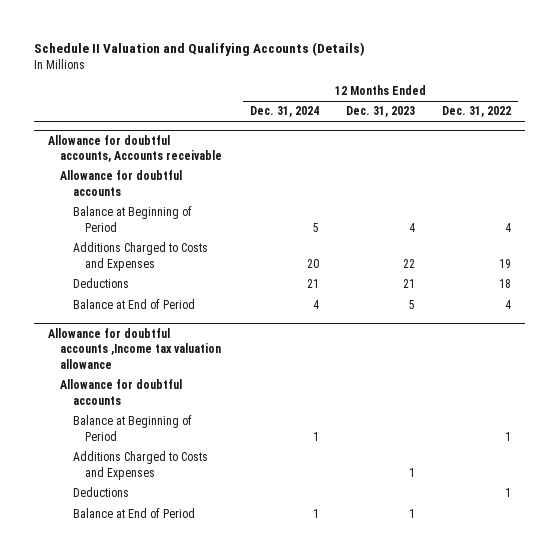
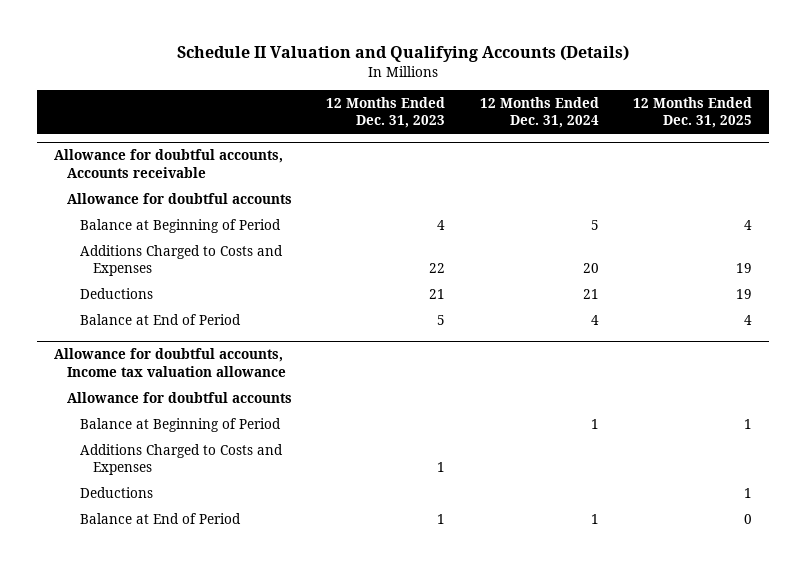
- | 12 Months Ended Dec. 31, 2024 | 12 Months Ended Dec. 31, 2023 | 12 Months Ended Dec. 31, 2022
+ | 12 Months Ended Dec. 31, 2023 | 12 Months Ended Dec. 31, 2024 | 12 Months Ended Dec. 31, 2025
- Allowance for doubtful accounts ,Income tax valuation allowance
+ Allowance for doubtful accounts, Income tax valuation allowance

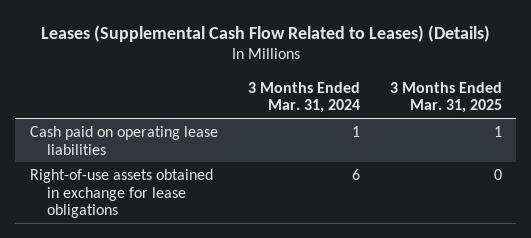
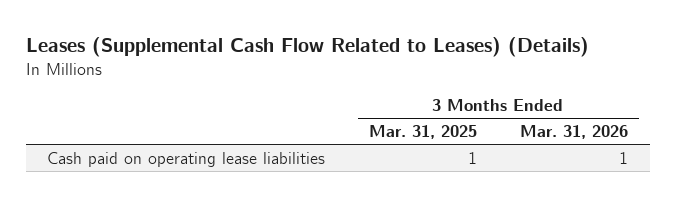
- | 3 Months Ended Mar. 31, 2024 | 3 Months Ended Mar. 31, 2025
+ | 3 Months Ended Mar. 31, 2025 | 3 Months Ended Mar. 31, 2026
- Right-of-use assets obtained in exchange for lease obligations | 6 | 0

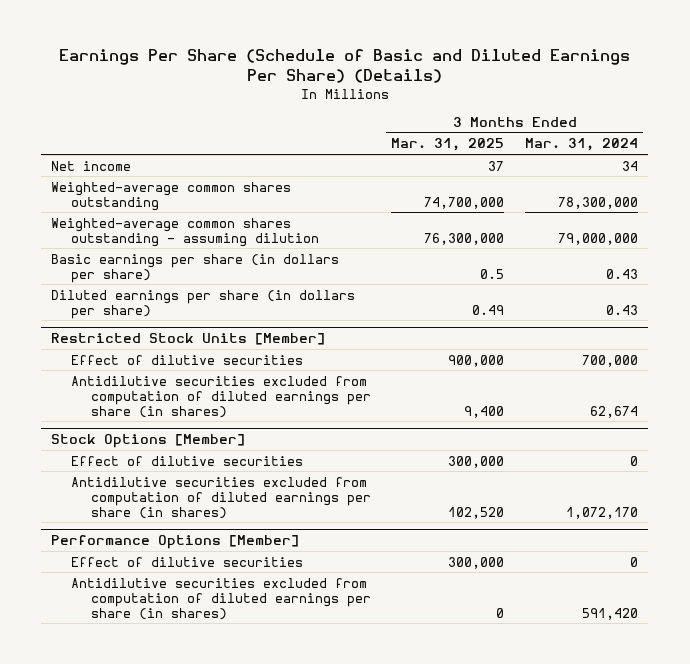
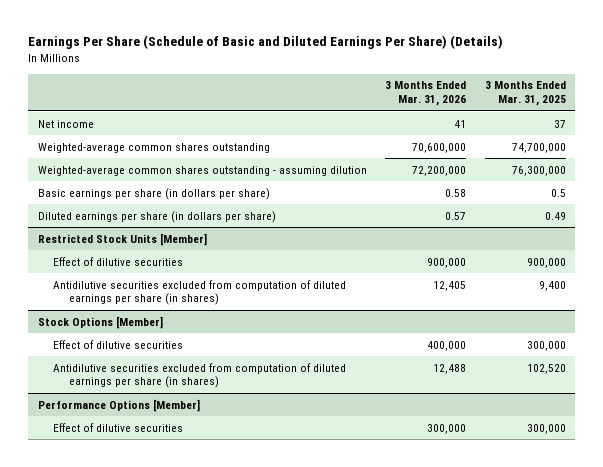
- | 3 Months Ended Mar. 31, 2025 | 3 Months Ended Mar. 31, 2024
+ | 3 Months Ended Mar. 31, 2026 | 3 Months Ended Mar. 31, 2025
@ Performance Options [Member]
- Antidilutive securities excluded from computation of diluted earnings per share (in shares) | 0 | 591,420

